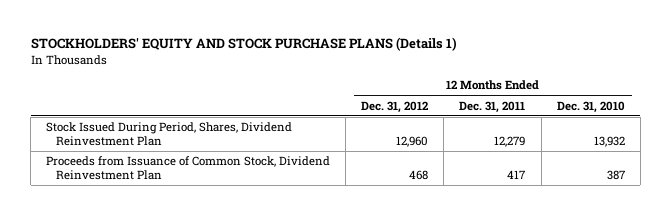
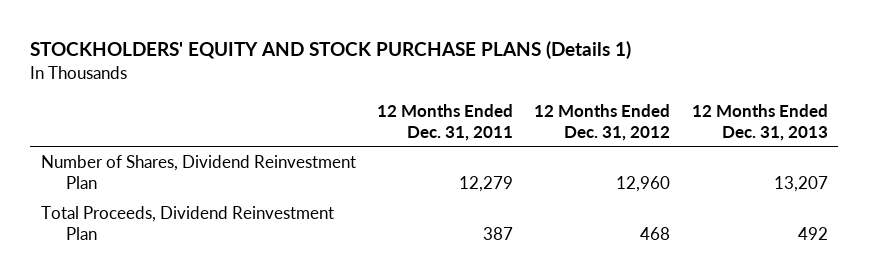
- | 12 Months Ended Dec. 31, 2012 | 12 Months Ended Dec. 31, 2011 | 12 Months Ended Dec. 31, 2010
+ | 12 Months Ended Dec. 31, 2011 | 12 Months Ended Dec. 31, 2012 | 12 Months Ended Dec. 31, 2013
- Stock Issued During Period, Shares, Dividend Reinvestment Plan | 12,960 | 12,279 | 13,932
- Proceeds from Issuance of Common Stock, Dividend Reinvestment Plan | 468 | 417 | 387
+ Number of Shares, Dividend Reinvestment Plan | 12,279 | 12,960 | 13,207
+ Total Proceeds, Dividend Reinvestment Plan | 387 | 468 | 492

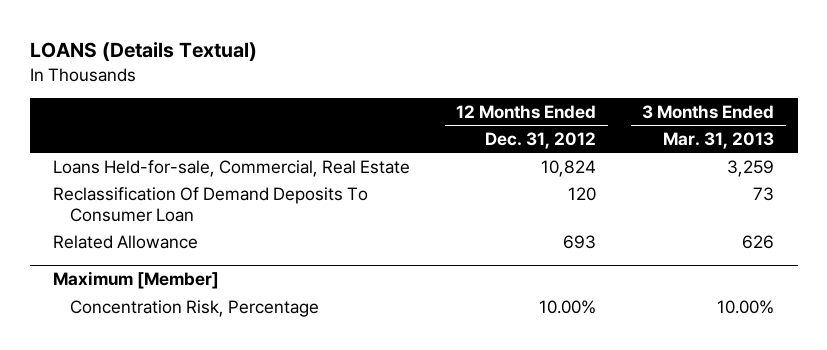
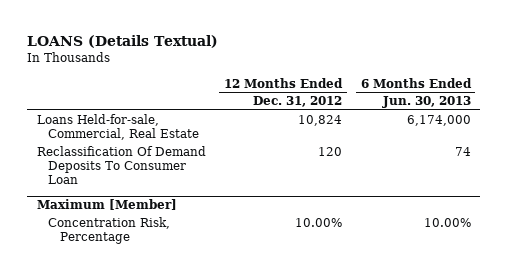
- | 12 Months Ended Dec. 31, 2012 | 3 Months Ended Mar. 31, 2013
+ | 12 Months Ended Dec. 31, 2012 | 6 Months Ended Jun. 30, 2013
- Related Allowance | 693 | 626

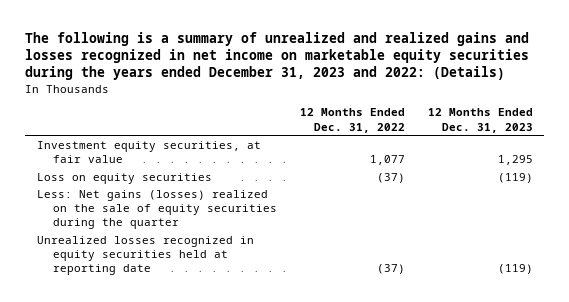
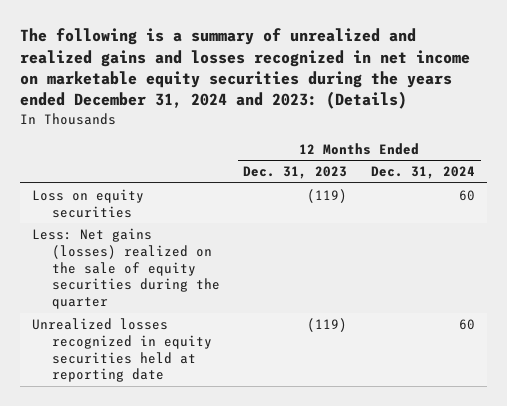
- The following is a summary of unrealized and realized gains and losses recognized in net income on marketable equity securities during the years ended December 31, 2023 and 2022: (Details)
+ The following is a summary of unrealized and realized gains and losses recognized in net income on marketable equity securities during the years ended December 31, 2024 and 2023: (Details)
- | 12 Months Ended Dec. 31, 2022 | 12 Months Ended Dec. 31, 2023
+ | 12 Months Ended Dec. 31, 2023 | 12 Months Ended Dec. 31, 2024
- Investment equity securities, at fair value | 1,077 | 1,295

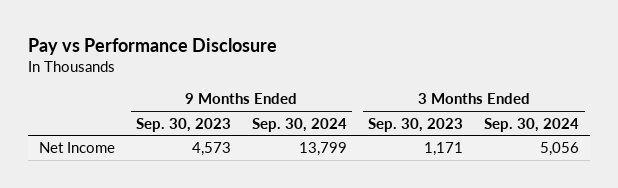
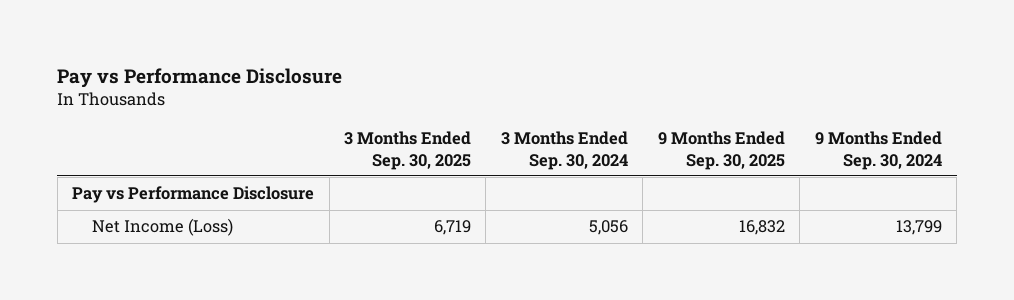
- | 9 Months Ended Sep. 30, 2023 | 9 Months Ended Sep. 30, 2024 | 3 Months Ended Sep. 30, 2023 | 3 Months Ended Sep. 30, 2024
+ | 3 Months Ended Sep. 30, 2025 | 3 Months Ended Sep. 30, 2024 | 9 Months Ended Sep. 30, 2025 | 9 Months Ended Sep. 30, 2024
- Net Income | 4,573 | 13,799 | 1,171 | 5,056
+ Pay vs Performance Disclosure
+ Net Income (Loss) | 6,719 | 5,056 | 16,832 | 13,799

